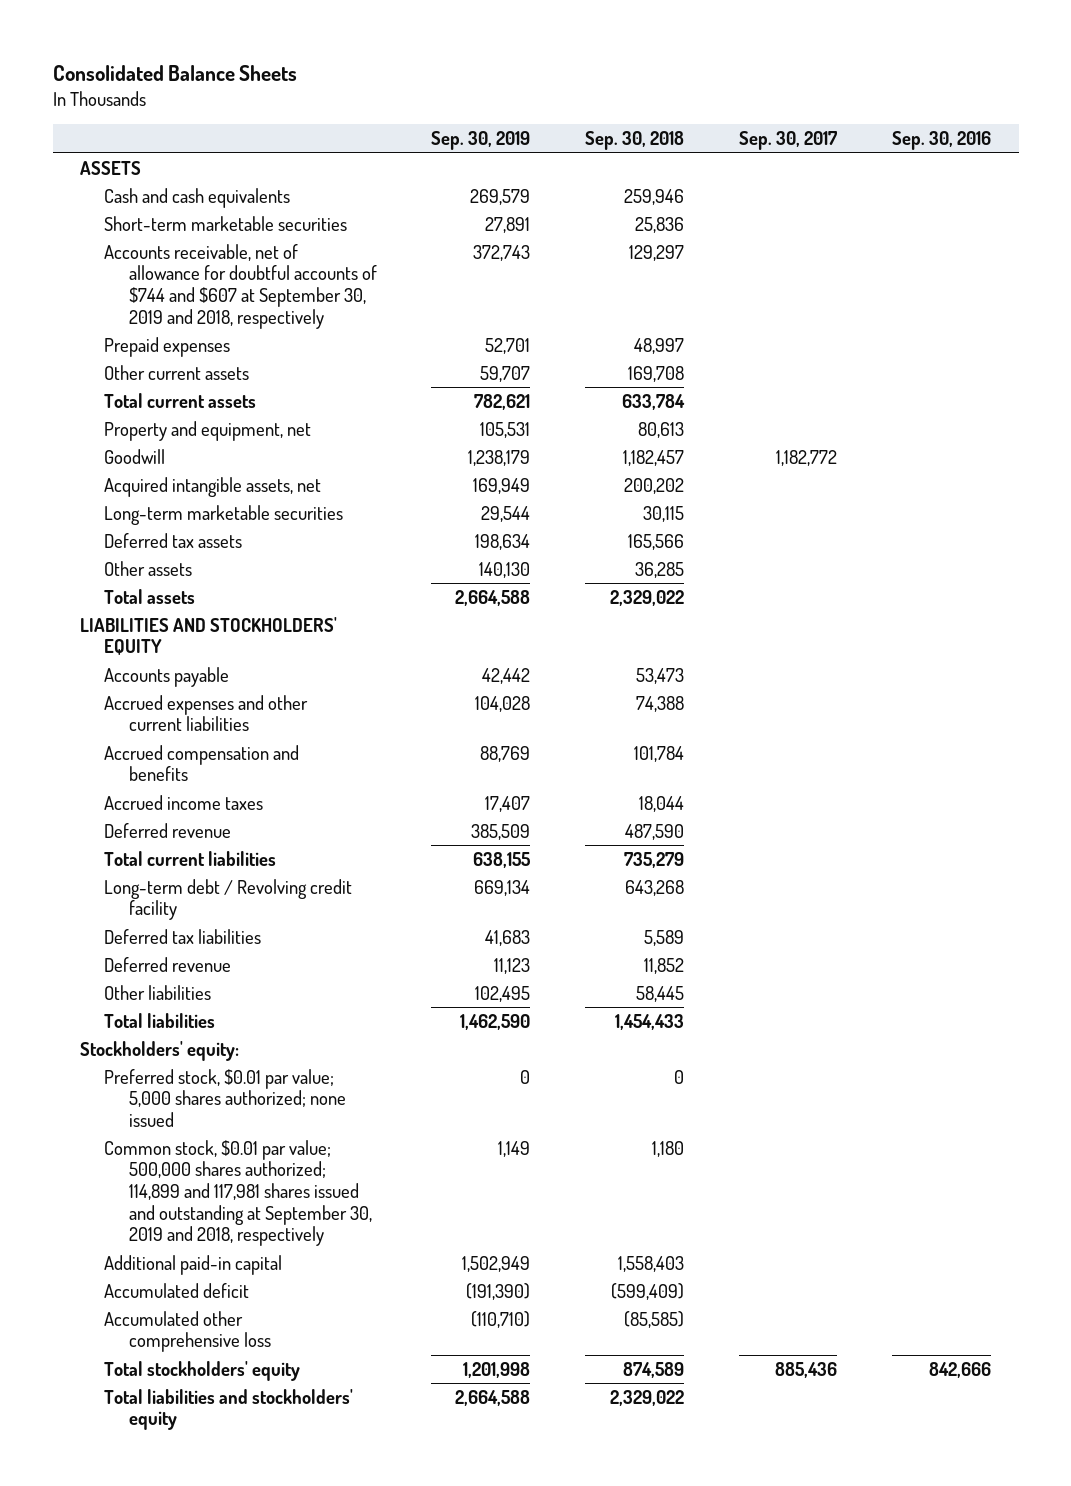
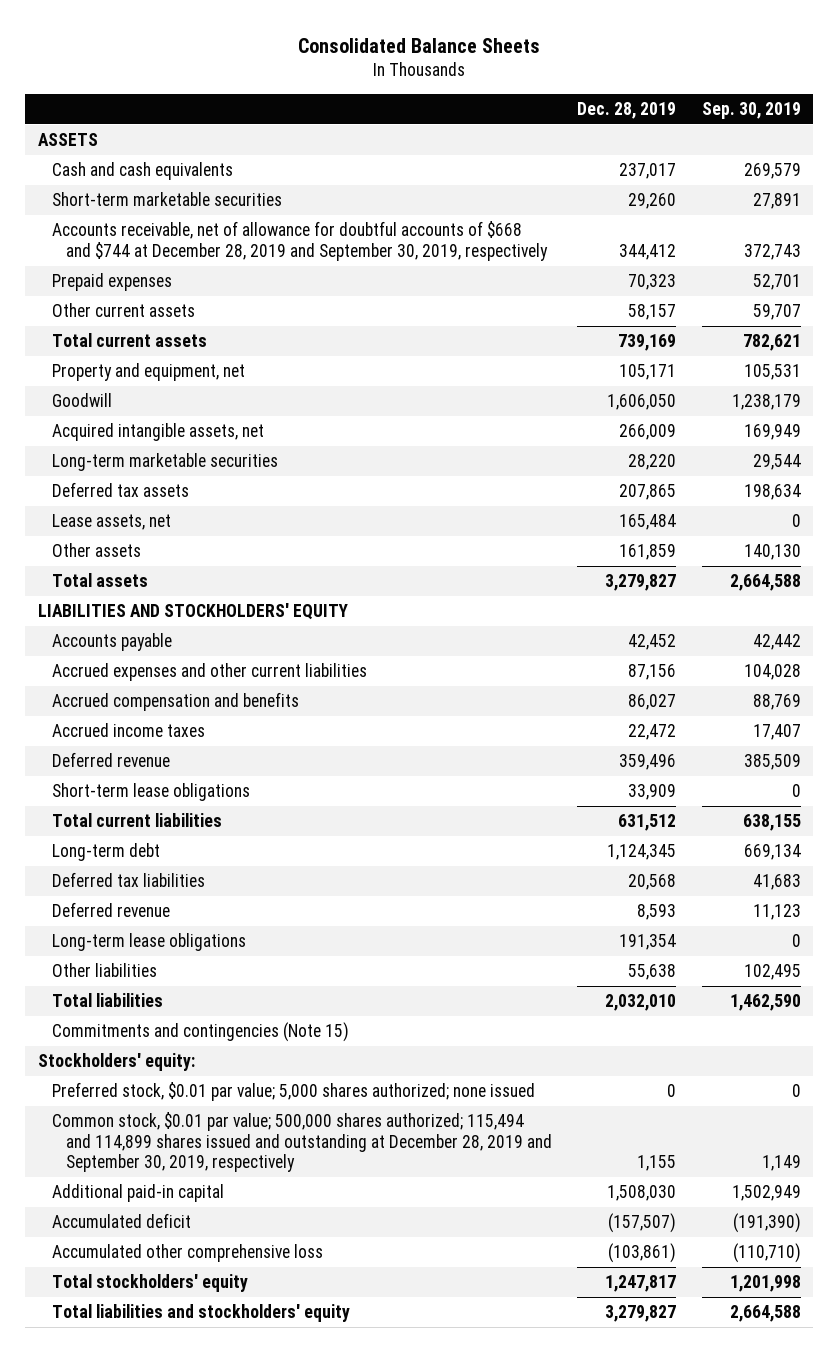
- | Sep. 30, 2019 | Sep. 30, 2018 | Sep. 30, 2017 | Sep. 30, 2016
+ | Dec. 28, 2019 | Sep. 30, 2019
- Accounts receivable, net of allowance for doubtful accounts of $744 and $607 at September 30, 2019 and 2018, respectively | 372,743 | 129,297 | |
+ Accounts receivable, net of allowance for doubtful accounts of $668 and $744 at December 28, 2019 and September 30, 2019, respectively | 344,412 | 372,743
+ Lease assets, net | 165,484 | 0
+ Short-term lease obligations | 33,909 | 0
- Long-term debt / Revolving credit facility | 669,134 | 643,268 | |
+ Long-term debt | 1,124,345 | 669,134
+ Long-term lease obligations | 191,354 | 0
+ Commitments and contingencies (Note 15)
- Common stock, $0.01 par value; 500,000 shares authorized; 114,899 and 117,981 shares issued and outstanding at September 30, 2019 and 2018, respectively | 1,149 | 1,180 | |
+ Common stock, $0.01 par value; 500,000 shares authorized; 115,494 and 114,899 shares issued and outstanding at December 28, 2019 and September 30, 2019, respectively | 1,155 | 1,149

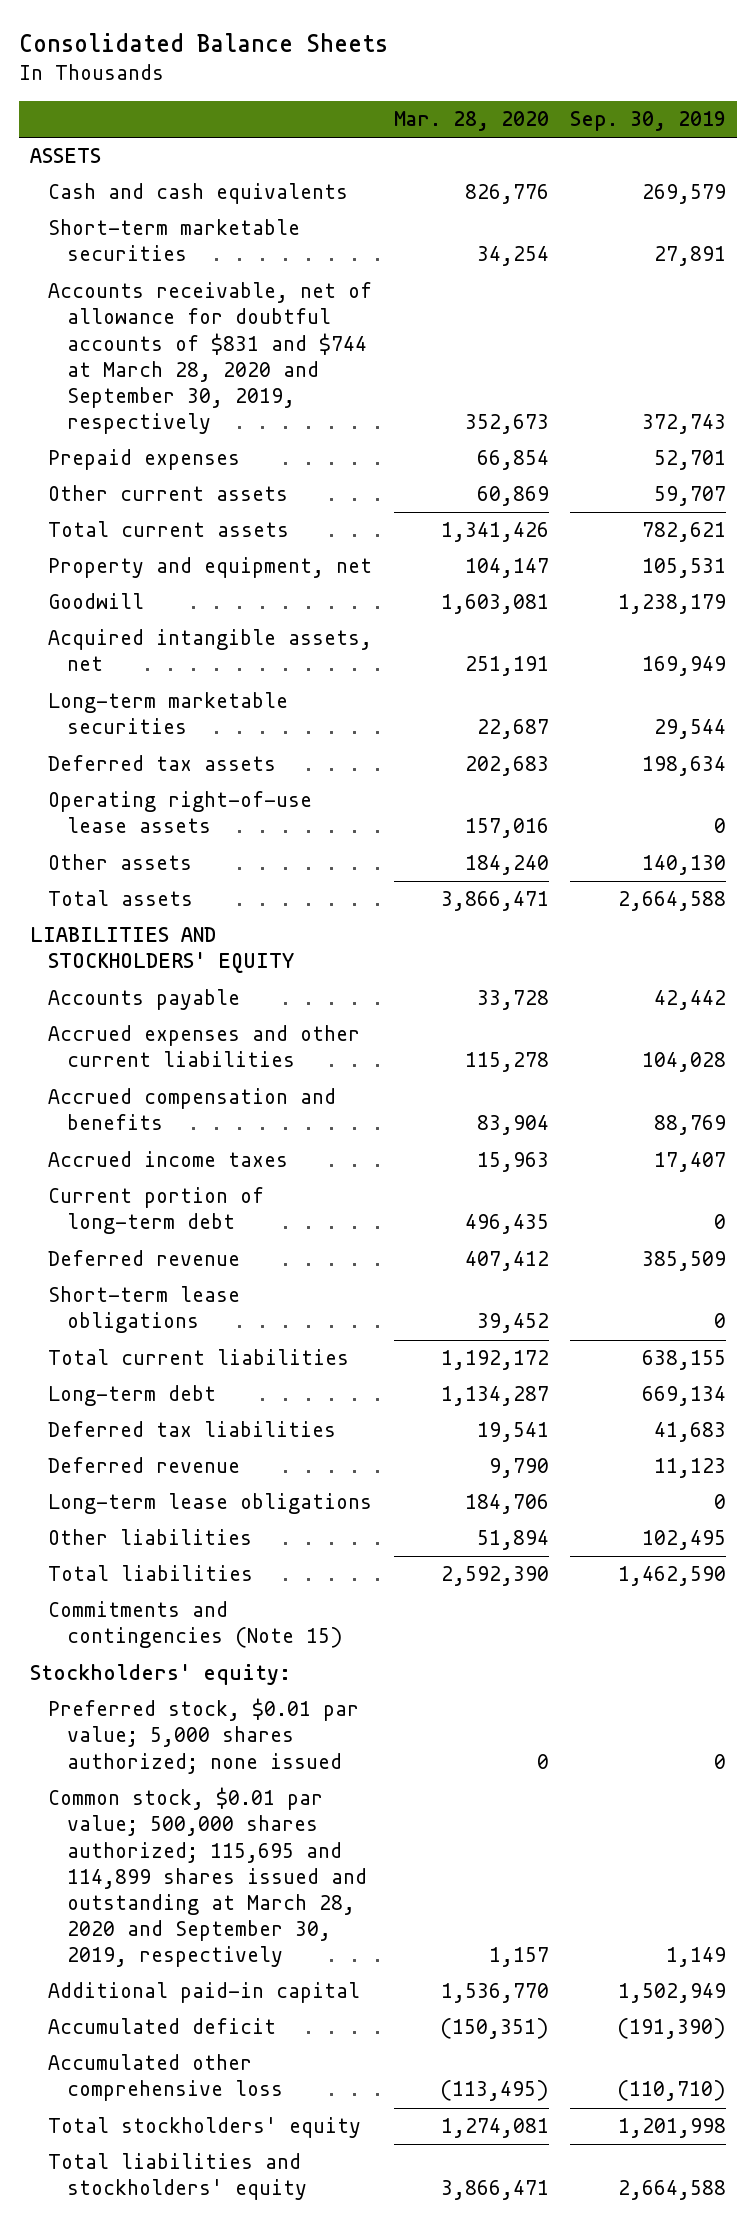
- | Dec. 28, 2019 | Sep. 30, 2019
+ | Mar. 28, 2020 | Sep. 30, 2019
- Accounts receivable, net of allowance for doubtful accounts of $668 and $744 at December 28, 2019 and September 30, 2019, respectively | 344,412 | 372,743
+ Accounts receivable, net of allowance for doubtful accounts of $831 and $744 at March 28, 2020 and September 30, 2019, respectively | 352,673 | 372,743
- Lease assets, net | 165,484 | 0
+ Operating right-of-use lease assets | 157,016 | 0
+ Current portion of long-term debt | 496,435 | 0
- Common stock, $0.01 par value; 500,000 shares authorized; 115,494 and 114,899 shares issued and outstanding at December 28, 2019 and September 30, 2019, respectively | 1,155 | 1,149
+ Common stock, $0.01 par value; 500,000 shares authorized; 115,695 and 114,899 shares issued and outstanding at March 28, 2020 and September 30, 2019, respectively | 1,157 | 1,149

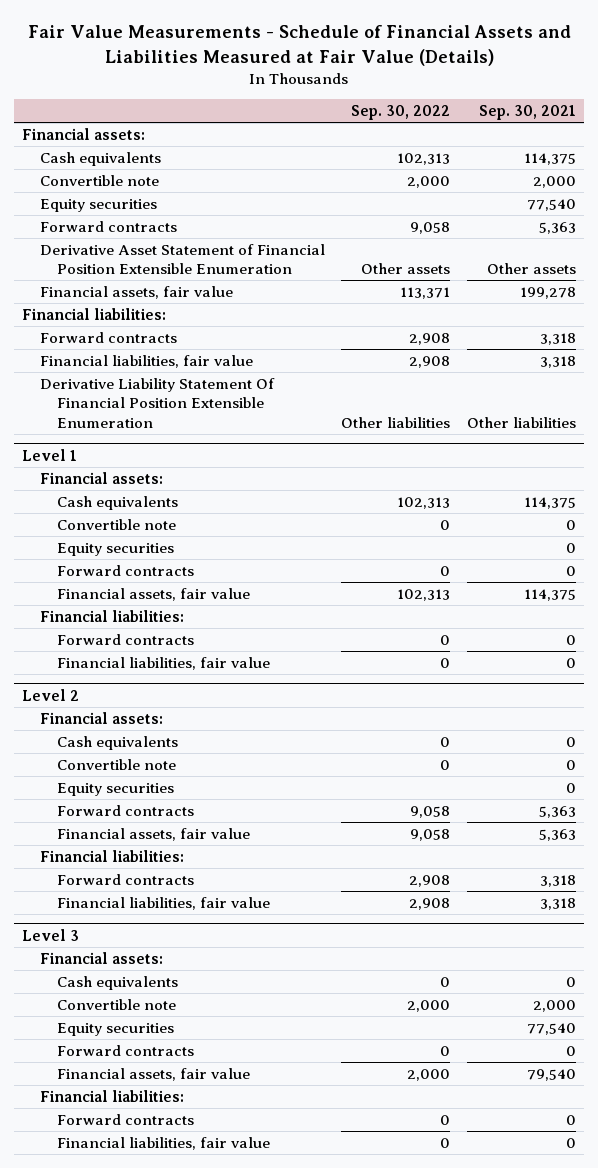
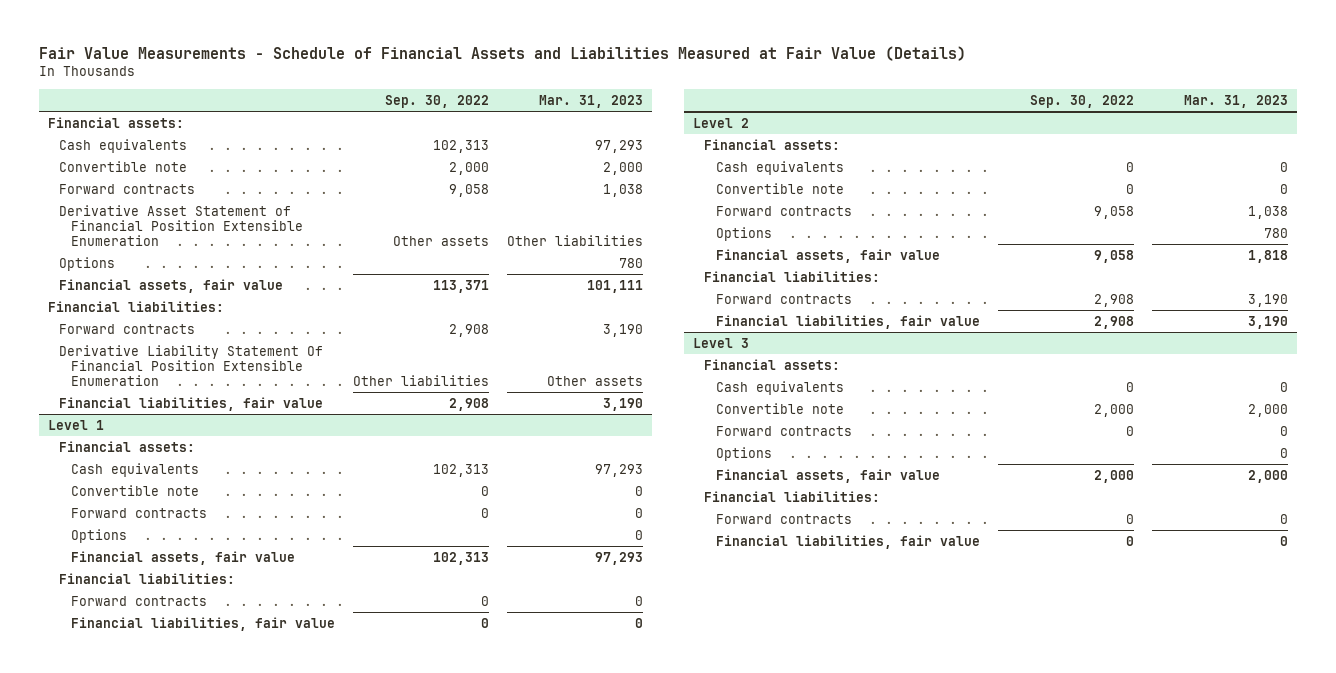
- | Sep. 30, 2022 | Sep. 30, 2021
+ | Sep. 30, 2022 | Mar. 31, 2023
- Equity securities | | 77,540
+ Options | | 780
moved down: Financial liabilities, fair value | 2,908 | 3,190
@ Level 1
- Equity securities | | 0
+ Options | | 0
@ Level 2
- Equity securities | | 0
+ Options | | 780
@ Level 3
- Equity securities | | 77,540
+ Options | | 0

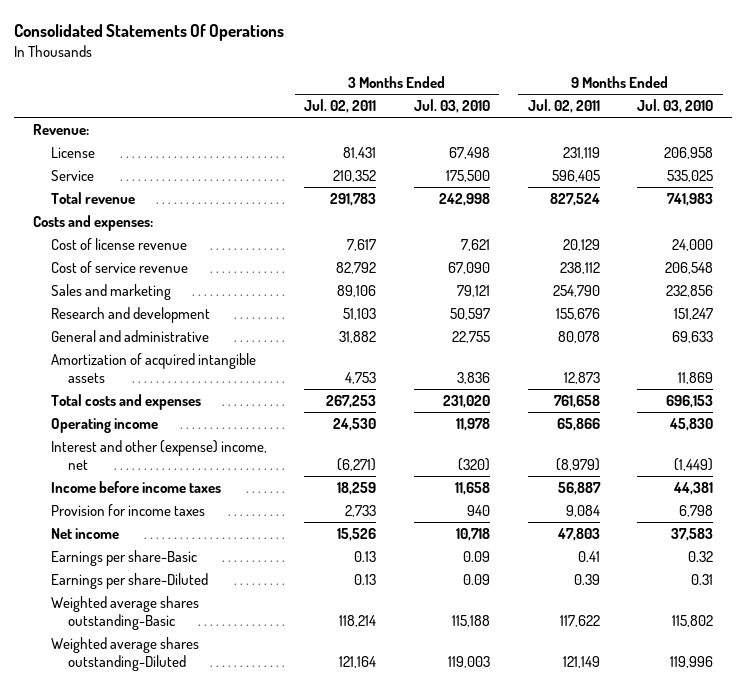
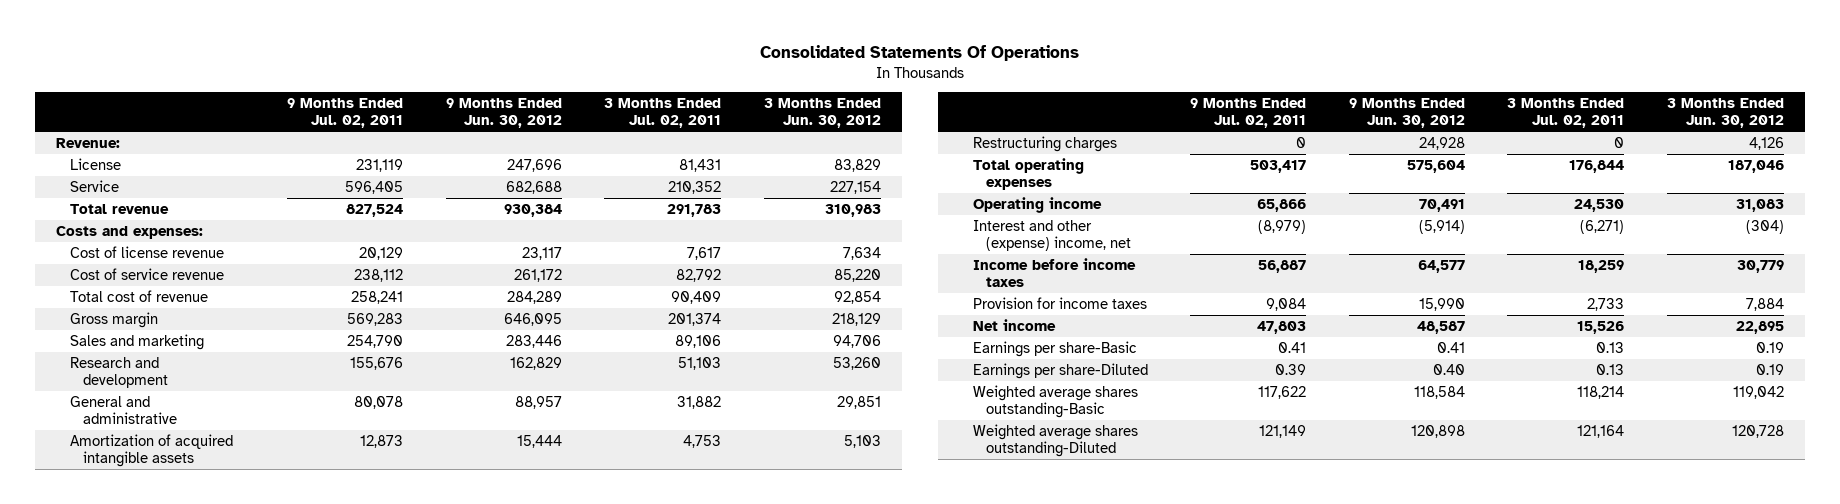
- | 3 Months Ended Jul. 02, 2011 | 3 Months Ended Jul. 03, 2010 | 9 Months Ended Jul. 02, 2011 | 9 Months Ended Jul. 03, 2010
+ | 9 Months Ended Jul. 02, 2011 | 9 Months Ended Jun. 30, 2012 | 3 Months Ended Jul. 02, 2011 | 3 Months Ended Jun. 30, 2012
+ Total cost of revenue | 258,241 | 284,289 | 90,409 | 92,854
+ Gross margin | 569,283 | 646,095 | 201,374 | 218,129
- Total costs and expenses | 267,253 | 231,020 | 761,658 | 696,153
+ Restructuring charges | 0 | 24,928 | 0 | 4,126
+ Total operating expenses | 503,417 | 575,604 | 176,844 | 187,046

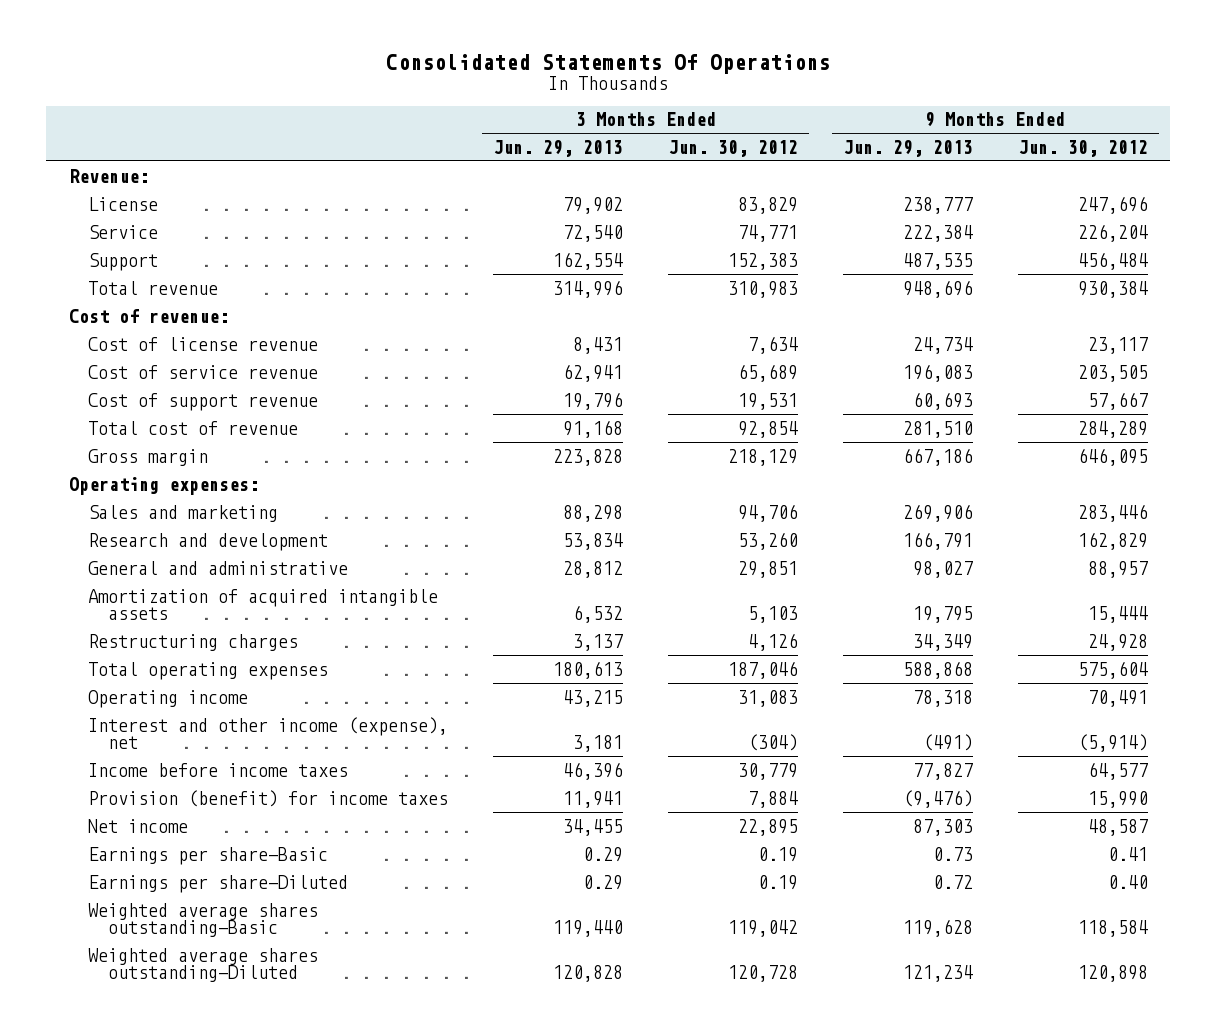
- | 9 Months Ended Jul. 02, 2011 | 9 Months Ended Jun. 30, 2012 | 3 Months Ended Jul. 02, 2011 | 3 Months Ended Jun. 30, 2012
+ | 3 Months Ended Jun. 29, 2013 | 3 Months Ended Jun. 30, 2012 | 9 Months Ended Jun. 29, 2013 | 9 Months Ended Jun. 30, 2012
- Service | 596,405 | 682,688 | 210,352 | 227,154
+ Service | 72,540 | 74,771 | 222,384 | 226,204
+ Support | 162,554 | 152,383 | 487,535 | 456,484
- Costs and expenses:
+ Cost of revenue:
- Cost of service revenue | 238,112 | 261,172 | 82,792 | 85,220
+ Cost of service revenue | 62,941 | 65,689 | 196,083 | 203,505
+ Cost of support revenue | 19,796 | 19,531 | 60,693 | 57,667
+ Operating expenses:
- Interest and other (expense) income, net | (8,979) | (5,914) | (6,271) | (304)
+ Interest and other income (expense), net | 3,181 | (304) | (491) | (5,914)
- Provision for income taxes | 9,084 | 15,990 | 2,733 | 7,884
+ Provision (benefit) for income taxes | 11,941 | 7,884 | (9,476) | 15,990

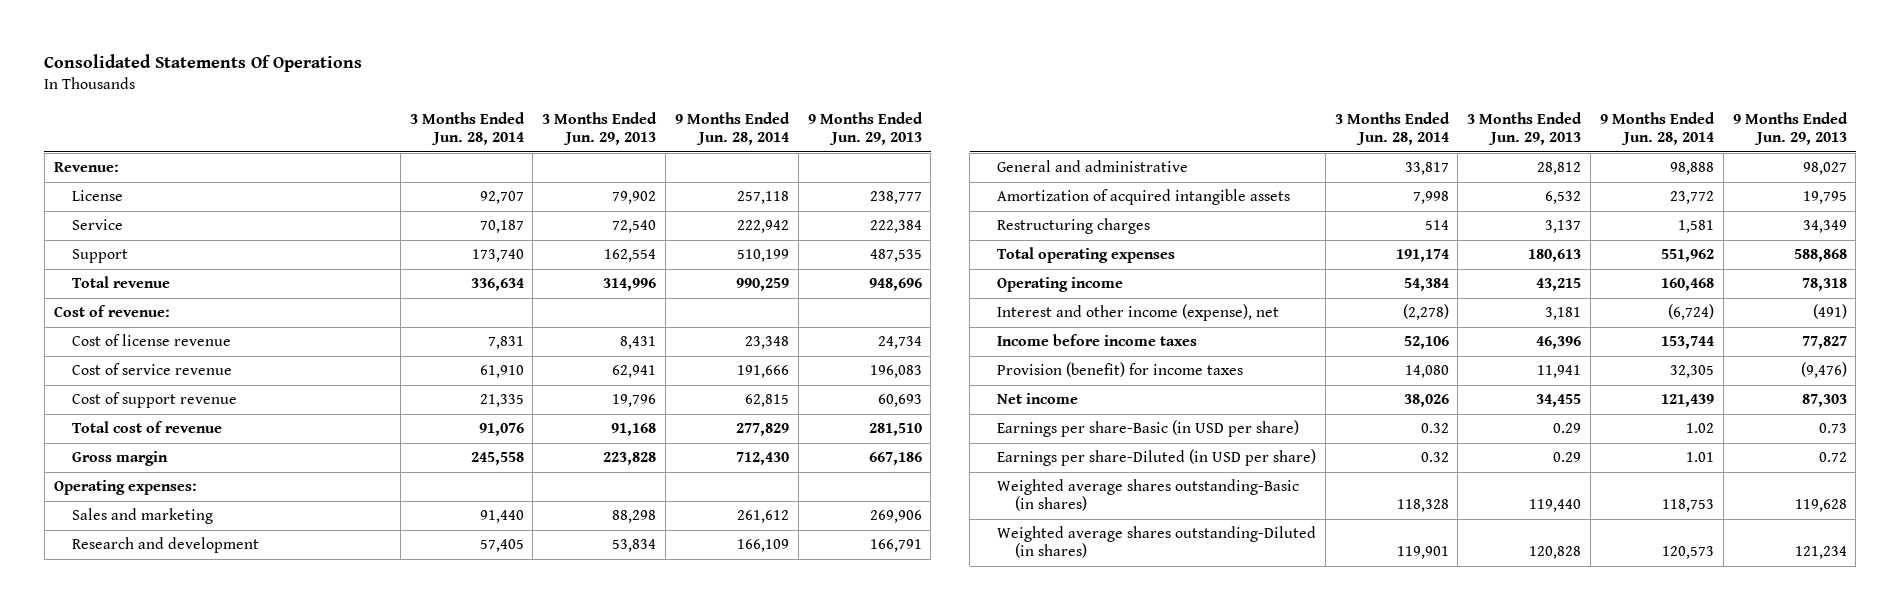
- | 3 Months Ended Jun. 29, 2013 | 3 Months Ended Jun. 30, 2012 | 9 Months Ended Jun. 29, 2013 | 9 Months Ended Jun. 30, 2012
+ | 3 Months Ended Jun. 28, 2014 | 3 Months Ended Jun. 29, 2013 | 9 Months Ended Jun. 28, 2014 | 9 Months Ended Jun. 29, 2013
- Earnings per share-Basic | 0.29 | 0.19 | 0.73 | 0.41
- Earnings per share-Diluted | 0.29 | 0.19 | 0.72 | 0.40
- Weighted average shares outstanding-Basic | 119,440 | 119,042 | 119,628 | 118,584
- Weighted average shares outstanding-Diluted | 120,828 | 120,728 | 121,234 | 120,898
+ Earnings per share-Basic (in USD per share) | 0.32 | 0.29 | 1.02 | 0.73
+ Earnings per share-Diluted (in USD per share) | 0.32 | 0.29 | 1.01 | 0.72
+ Weighted average shares outstanding-Basic (in shares) | 118,328 | 119,440 | 118,753 | 119,628
+ Weighted average shares outstanding-Diluted (in shares) | 119,901 | 120,828 | 120,573 | 121,234

